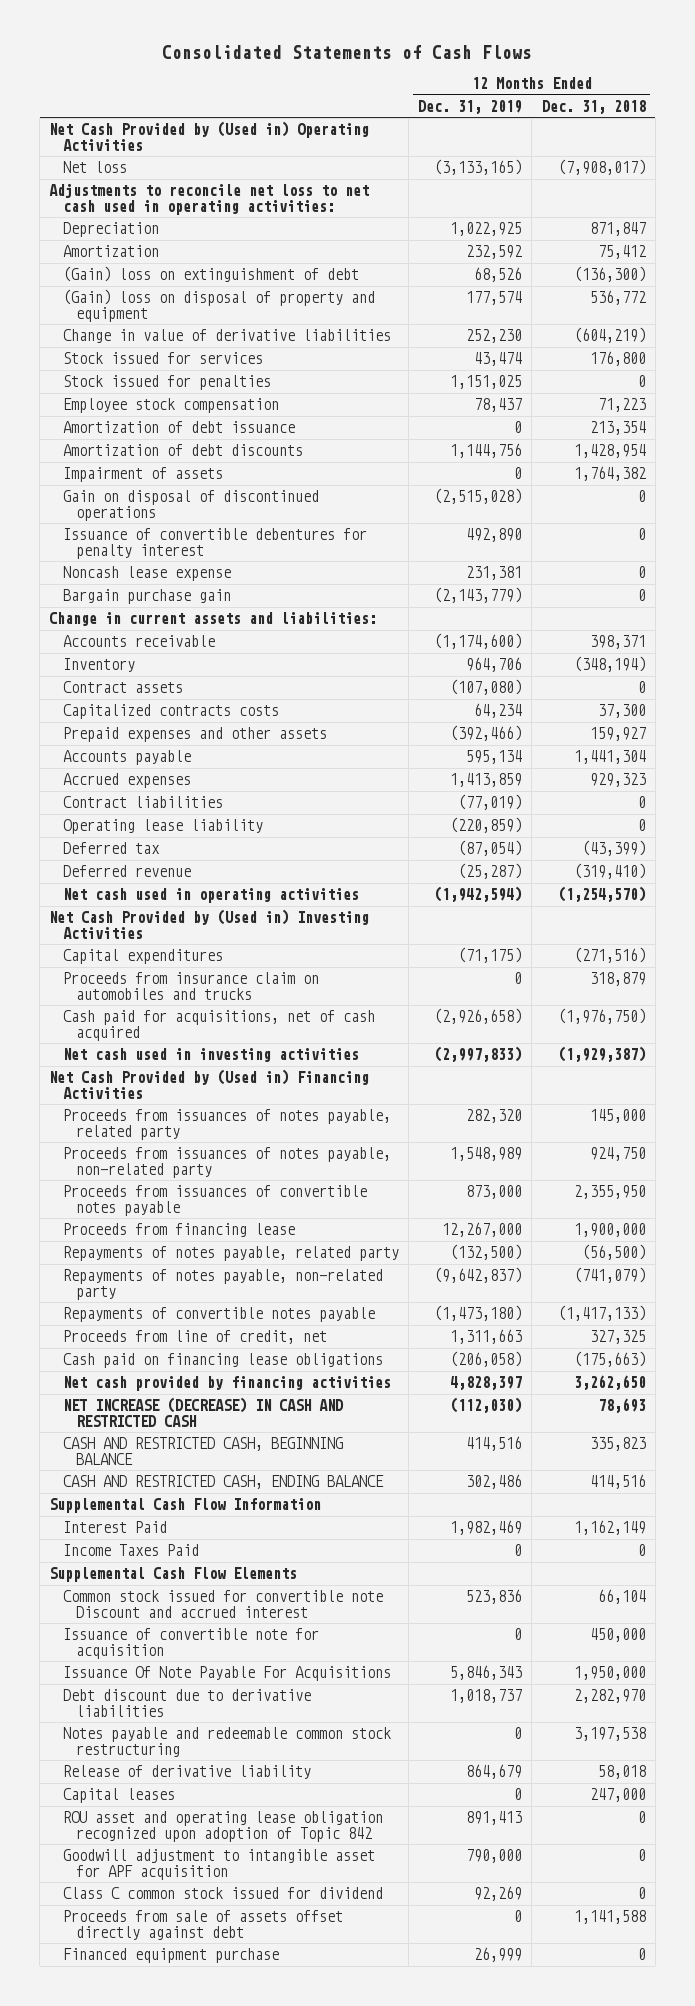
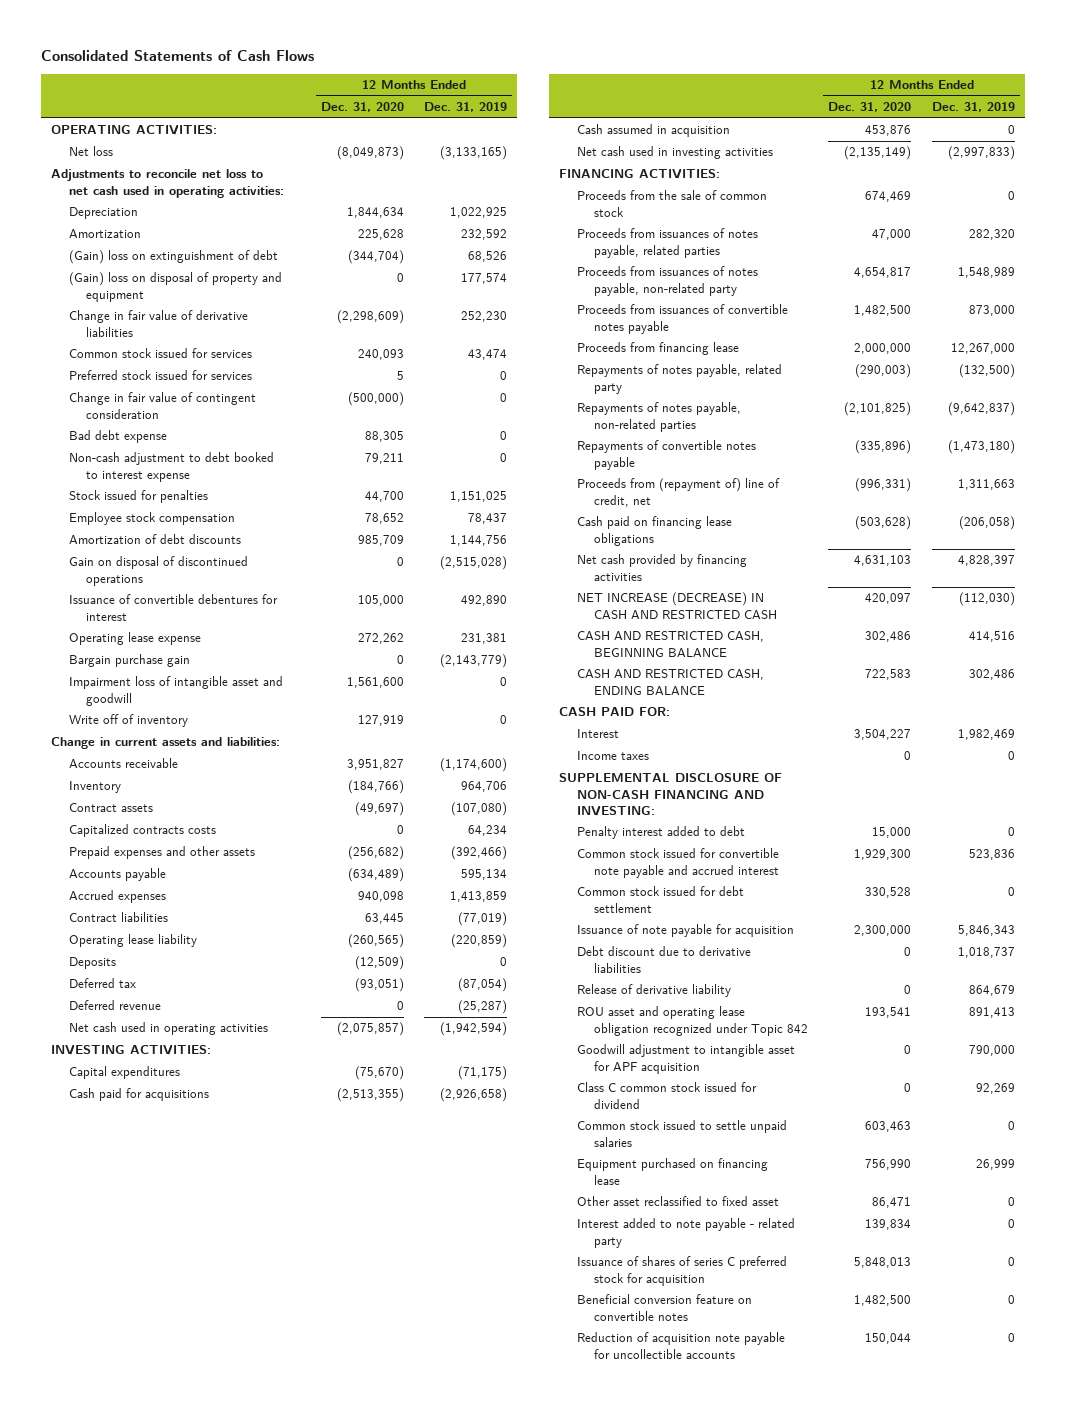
- | 12 Months Ended Dec. 31, 2019 | 12 Months Ended Dec. 31, 2018
+ | 12 Months Ended Dec. 31, 2020 | 12 Months Ended Dec. 31, 2019
- Net Cash Provided by (Used in) Operating Activities
+ OPERATING ACTIVITIES:
- Change in value of derivative liabilities | 252,230 | (604,219)
- Stock issued for services | 43,474 | 176,800
+ Change in fair value of derivative liabilities | (2,298,609) | 252,230
+ Common stock issued for services | 240,093 | 43,474
+ Preferred stock issued for services | 5 | 0
+ Change in fair value of contingent consideration | (500,000) | 0
+ Bad debt expense | 88,305 | 0
+ Non-cash adjustment to debt booked to interest expense | 79,211 | 0
- Amortization of debt issuance | 0 | 213,354
- Impairment of assets | 0 | 1,764,382
- Issuance of convertible debentures for penalty interest | 492,890 | 0
- Noncash lease expense | 231,381 | 0
+ Issuance of convertible debentures for interest | 105,000 | 492,890
+ Operating lease expense | 272,262 | 231,381
+ Impairment loss of intangible asset and goodwill | 1,561,600 | 0
+ Write off of inventory | 127,919 | 0
+ Deposits | (12,509) | 0
- Net Cash Provided by (Used in) Investing Activities
+ INVESTING ACTIVITIES:
- Proceeds from insurance claim on automobiles and trucks | 0 | 318,879
- Cash paid for acquisitions, net of cash acquired | (2,926,658) | (1,976,750)
+ Cash paid for acquisitions | (2,513,355) | (2,926,658)
+ Cash assumed in acquisition | 453,876 | 0
- Net Cash Provided by (Used in) Financing Activities
- Proceeds from issuances of notes payable, related party | 282,320 | 145,000
+ FINANCING ACTIVITIES:
+ Proceeds from the sale of common stock | 674,469 | 0
+ Proceeds from issuances of notes payable, related parties | 47,000 | 282,320
- Repayments of notes payable, non-related party | (9,642,837) | (741,079)
+ Repayments of notes payable, non-related parties | (2,101,825) | (9,642,837)
- Proceeds from line of credit, net | 1,311,663 | 327,325
+ Proceeds from (repayment of) line of credit, net | (996,331) | 1,311,663
- Supplemental Cash Flow Information
- Interest Paid | 1,982,469 | 1,162,149
- Income Taxes Paid | 0 | 0
- Supplemental Cash Flow Elements
- Common stock issued for convertible note Discount and accrued interest | 523,836 | 66,104
- Issuance of convertible note for acquisition | 0 | 450,000
- Issuance Of Note Payable For Acquisitions | 5,846,343 | 1,950,000
+ CASH PAID FOR:
+ Interest | 3,504,227 | 1,982,469
+ Income taxes | 0 | 0
+ SUPPLEMENTAL DISCLOSURE OF NON-CASH FINANCING AND INVESTING:
+ Penalty interest added to debt | 15,000 | 0
+ Common stock issued for convertible note payable and accrued interest | 1,929,300 | 523,836
+ Common stock issued for debt settlement | 330,528 | 0
+ Issuance of note payable for acquisition | 2,300,000 | 5,846,343
- Notes payable and redeemable common stock restructuring | 0 | 3,197,538
- Capital leases | 0 | 247,000
- ROU asset and operating lease obligation recognized upon adoption of Topic 842 | 891,413 | 0
+ ROU asset and operating lease obligation recognized under Topic 842 | 193,541 | 891,413
- Proceeds from sale of assets offset directly against debt | 0 | 1,141,588
- Financed equipment purchase | 26,999 | 0
+ Common stock issued to settle unpaid salaries | 603,463 | 0
+ Equipment purchased on financing lease | 756,990 | 26,999
+ Other asset reclassified to fixed asset | 86,471 | 0
+ Interest added to note payable - related party | 139,834 | 0
+ Issuance of shares of series C preferred stock for acquisition | 5,848,013 | 0
+ Beneficial conversion feature on convertible notes | 1,482,500 | 0
+ Reduction of acquisition note payable for uncollectible accounts | 150,044 | 0

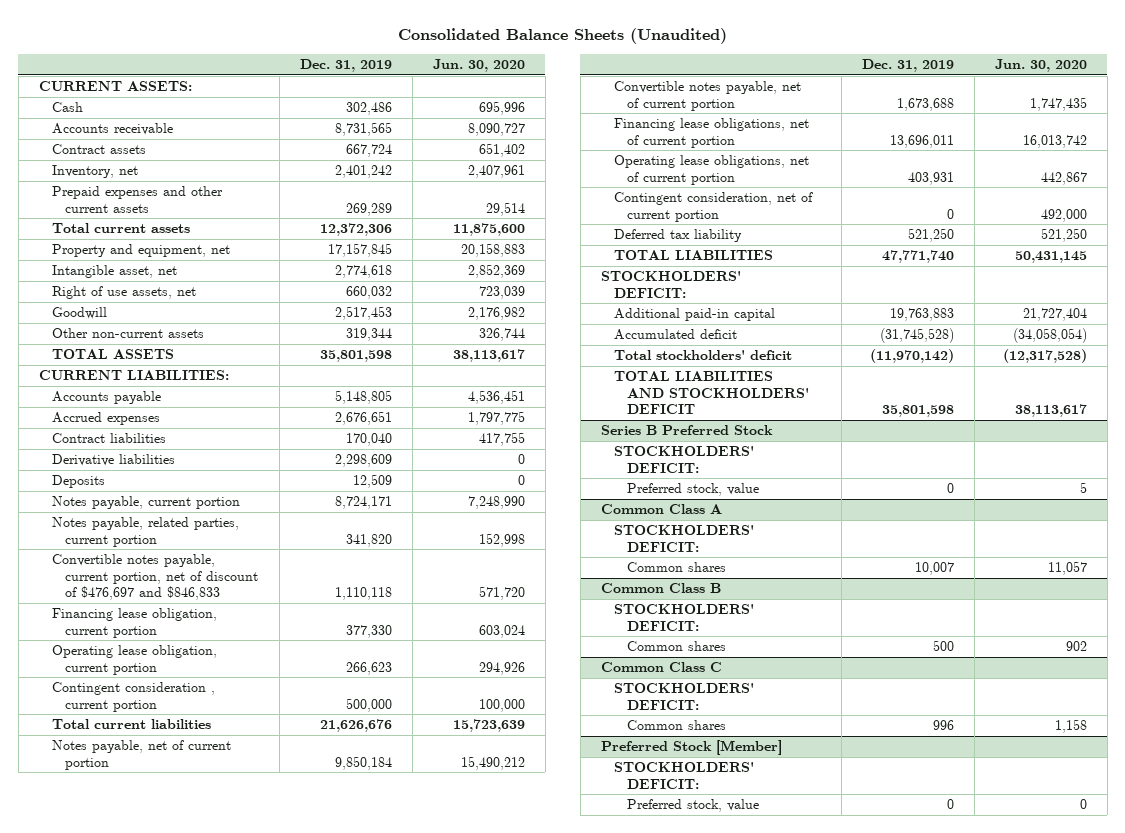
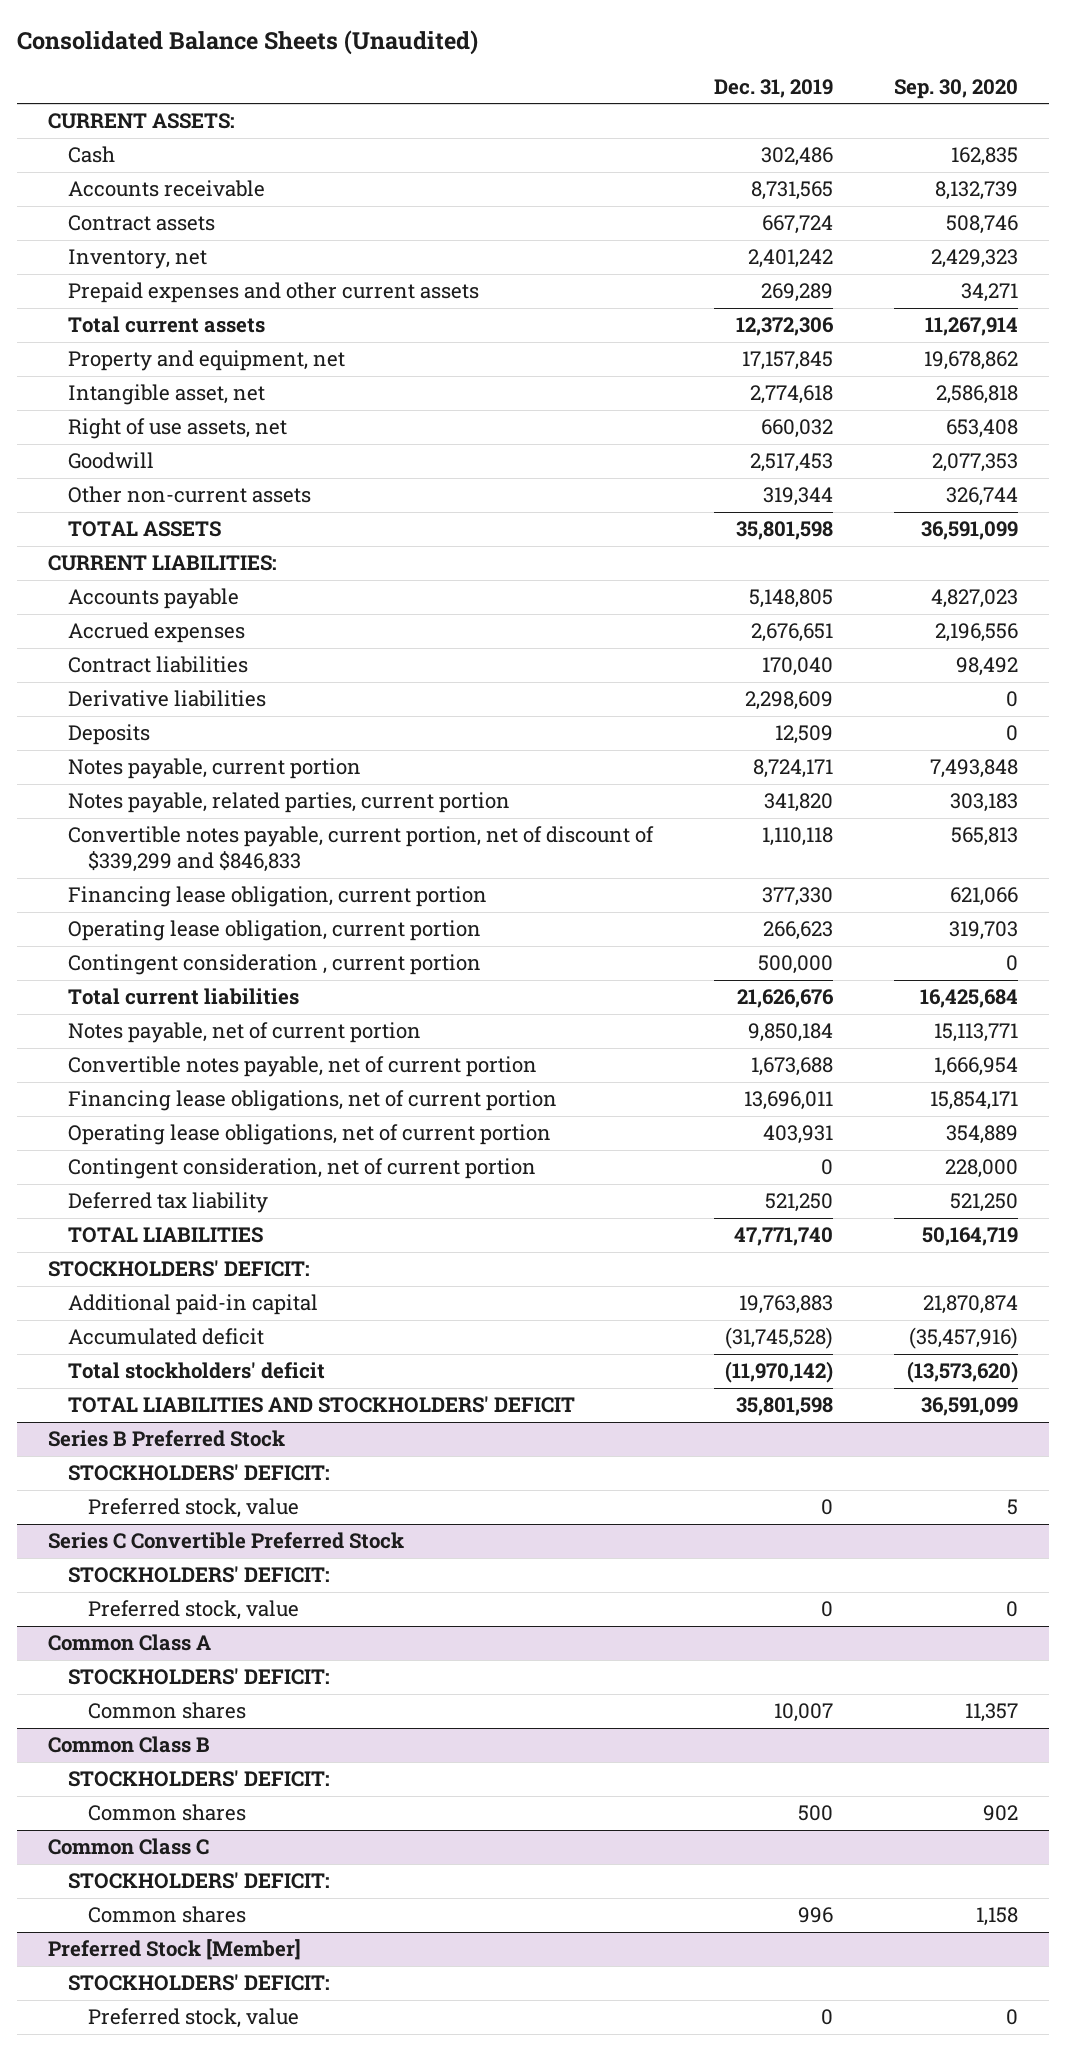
- | Dec. 31, 2019 | Jun. 30, 2020
+ | Dec. 31, 2019 | Sep. 30, 2020
- Convertible notes payable, current portion, net of discount of $476,697 and $846,833 | 1,110,118 | 571,720
+ Convertible notes payable, current portion, net of discount of $339,299 and $846,833 | 1,110,118 | 565,813
+ Series C Convertible Preferred Stock
+ STOCKHOLDERS' DEFICIT:
+ Preferred stock, value | 0 | 0

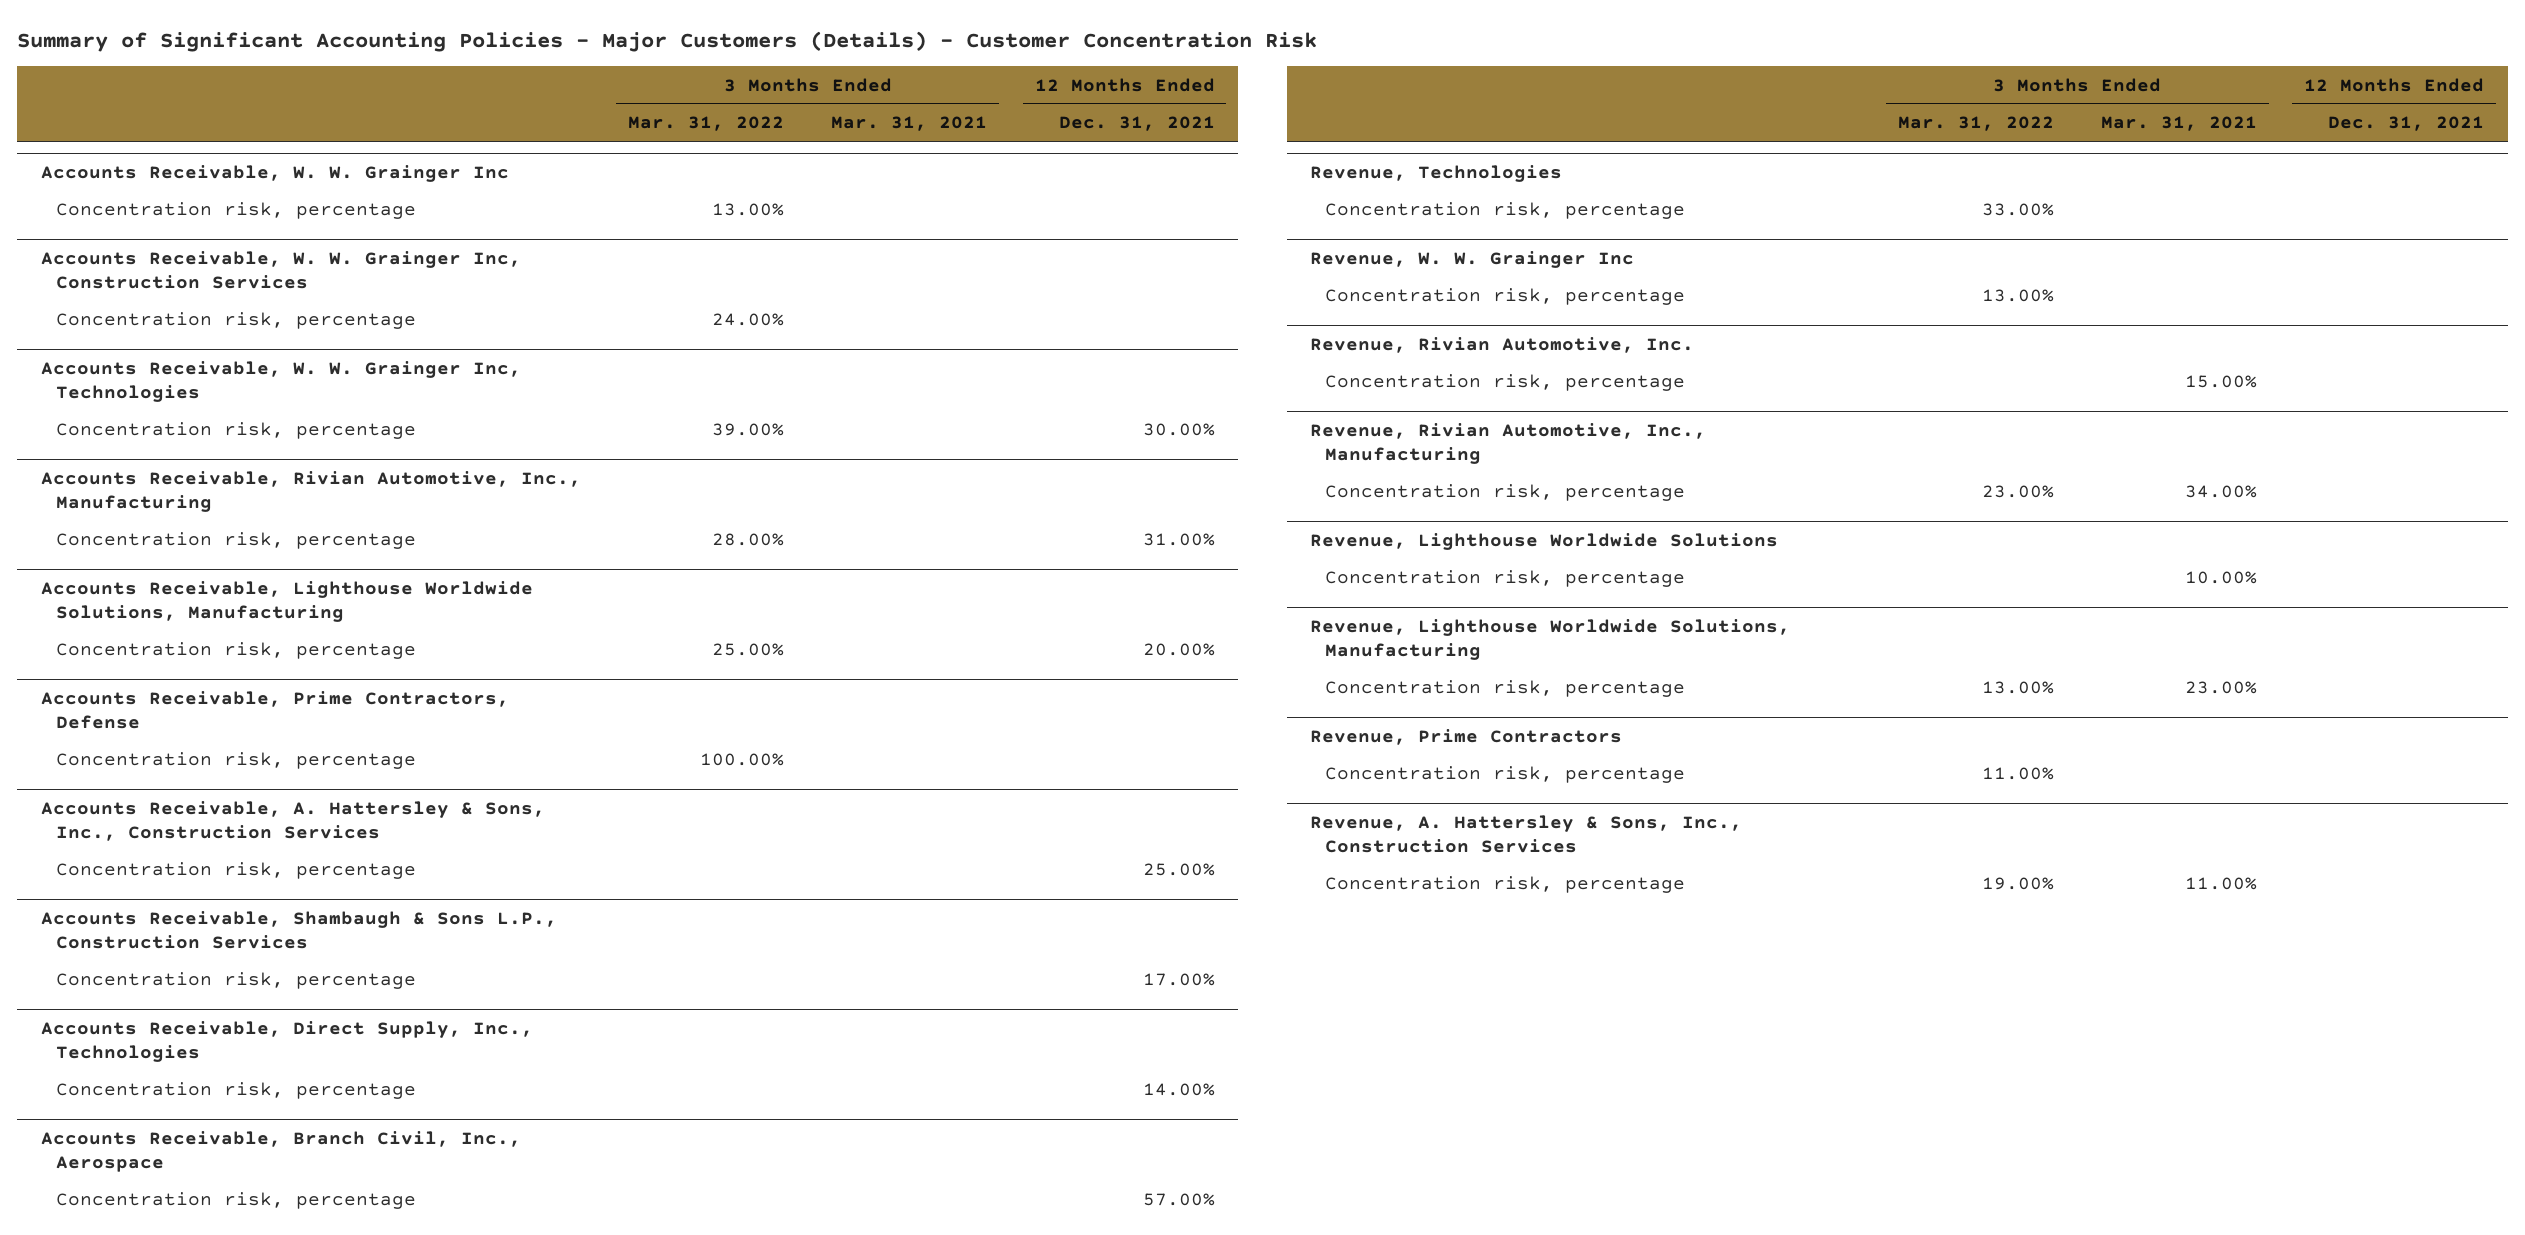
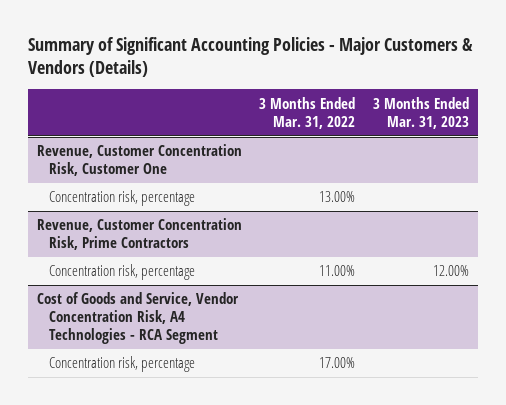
- Summary of Significant Accounting Policies - Major Customers (Details) - Customer Concentration Risk
+ Summary of Significant Accounting Policies - Major Customers & Vendors (Details)
- | 3 Months Ended Mar. 31, 2022 | 3 Months Ended Mar. 31, 2021 | 12 Months Ended Dec. 31, 2021
+ | 3 Months Ended Mar. 31, 2022 | 3 Months Ended Mar. 31, 2023
- Accounts Receivable, W. W. Grainger Inc
- Concentration risk, percentage | 13.00% | |
- Accounts Receivable, W. W. Grainger Inc, Construction Services
- Concentration risk, percentage | 24.00% | |
- Accounts Receivable, W. W. Grainger Inc, Technologies
- Concentration risk, percentage | 39.00% | | 30.00%
- Accounts Receivable, Rivian Automotive, Inc., Manufacturing
- Concentration risk, percentage | 28.00% | | 31.00%
- Accounts Receivable, Lighthouse Worldwide Solutions, Manufacturing
- Concentration risk, percentage | 25.00% | | 20.00%
- Accounts Receivable, Prime Contractors, Defense
- Concentration risk, percentage | 100.00% | |
- Accounts Receivable, A. Hattersley & Sons, Inc., Construction Services
- Concentration risk, percentage | | | 25.00%
- Accounts Receivable, Shambaugh & Sons L.P., Construction Services
- Concentration risk, percentage | | | 17.00%
- Accounts Receivable, Direct Supply, Inc., Technologies
- Concentration risk, percentage | | | 14.00%
- Accounts Receivable, Branch Civil, Inc., Aerospace
- Concentration risk, percentage | | | 57.00%
- Revenue, Technologies
- Concentration risk, percentage | 33.00% | |
- Revenue, W. W. Grainger Inc
- Concentration risk, percentage | 13.00% | |
- Revenue, Rivian Automotive, Inc.
- Concentration risk, percentage | | 15.00% |
- Revenue, Rivian Automotive, Inc., Manufacturing
- Concentration risk, percentage | 23.00% | 34.00% |
- Revenue, Lighthouse Worldwide Solutions
- Concentration risk, percentage | | 10.00% |
- Revenue, Lighthouse Worldwide Solutions, Manufacturing
+ Revenue, Customer Concentration Risk, Customer One
- Revenue, Prime Contractors
+ Revenue, Customer Concentration Risk, Prime Contractors
- Revenue, A. Hattersley & Sons, Inc., Construction Services
- Concentration risk, percentage | 19.00% | 11.00% |
+ Cost of Goods and Service, Vendor Concentration Risk, A4 Technologies - RCA Segment
+ Concentration risk, percentage | 17.00% |

